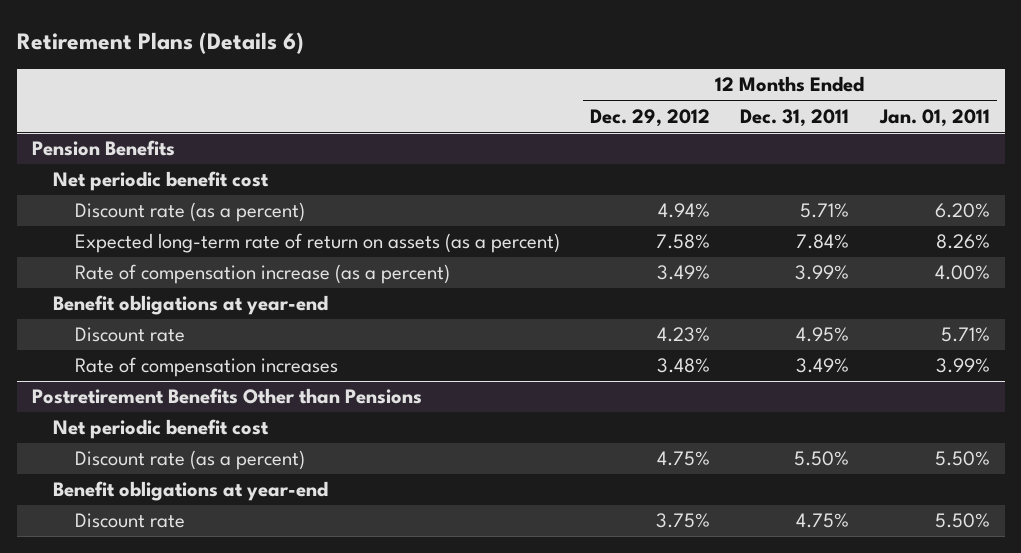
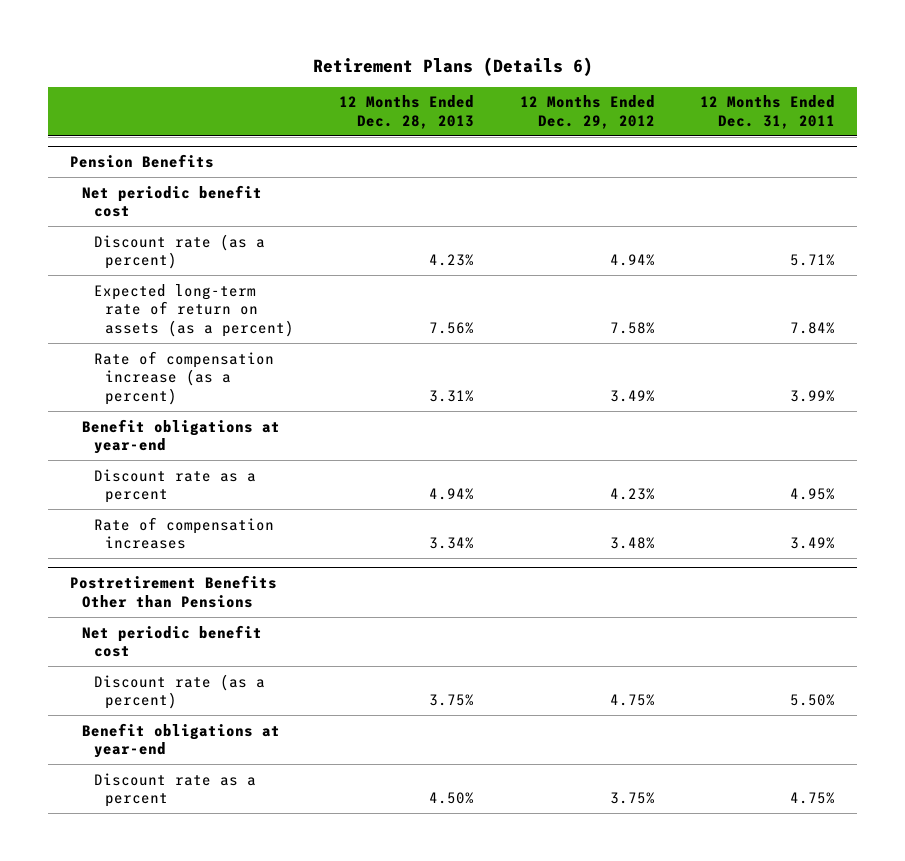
- | 12 Months Ended Dec. 29, 2012 | 12 Months Ended Dec. 31, 2011 | 12 Months Ended Jan. 01, 2011
+ | 12 Months Ended Dec. 28, 2013 | 12 Months Ended Dec. 29, 2012 | 12 Months Ended Dec. 31, 2011
@ Pension Benefits
- Discount rate | 4.23% | 4.95% | 5.71%
+ Discount rate as a percent | 4.94% | 4.23% | 4.95%
@ Postretirement Benefits Other than Pensions
- Discount rate | 3.75% | 4.75% | 5.50%
+ Discount rate as a percent | 4.50% | 3.75% | 4.75%

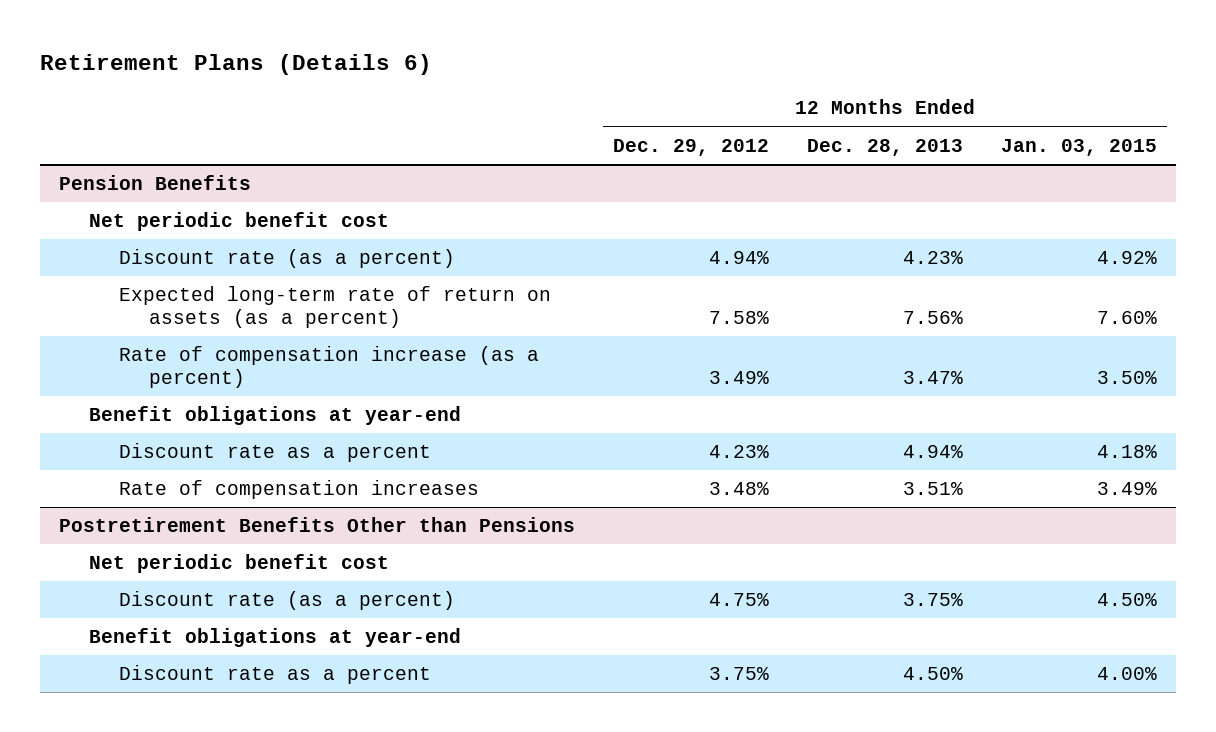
- | 12 Months Ended Dec. 28, 2013 | 12 Months Ended Dec. 29, 2012 | 12 Months Ended Dec. 31, 2011
+ | 12 Months Ended Dec. 29, 2012 | 12 Months Ended Dec. 28, 2013 | 12 Months Ended Jan. 03, 2015
@ Pension Benefits
- Rate of compensation increase (as a percent) | 3.31% | 3.49% | 3.99%
+ Rate of compensation increase (as a percent) | 3.49% | 3.47% | 3.50%
- Rate of compensation increases | 3.34% | 3.48% | 3.49%
+ Rate of compensation increases | 3.48% | 3.51% | 3.49%

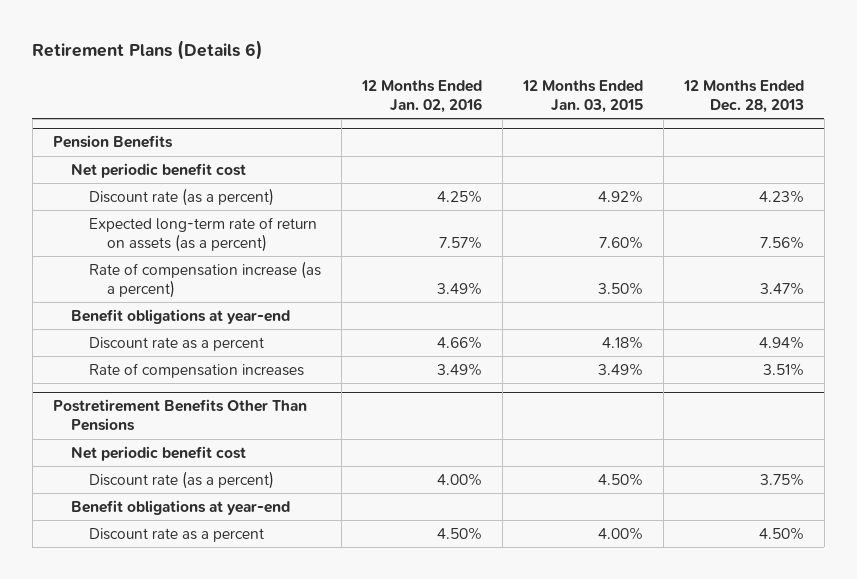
- | 12 Months Ended Dec. 29, 2012 | 12 Months Ended Dec. 28, 2013 | 12 Months Ended Jan. 03, 2015
+ | 12 Months Ended Jan. 02, 2016 | 12 Months Ended Jan. 03, 2015 | 12 Months Ended Dec. 28, 2013
- Postretirement Benefits Other than Pensions
+ Postretirement Benefits Other Than Pensions

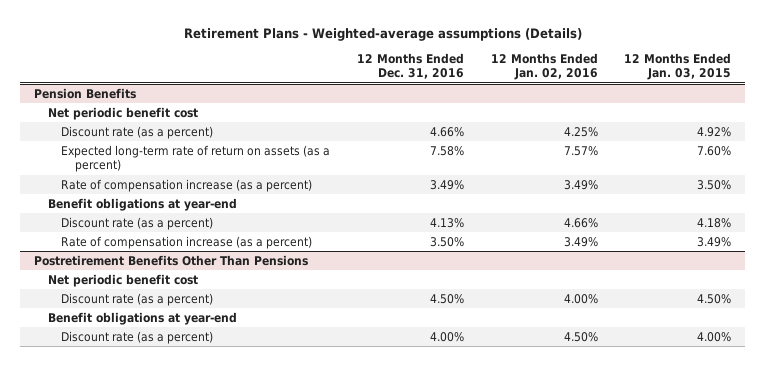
- Retirement Plans (Details 6)
+ Retirement Plans - Weighted-average assumptions (Details)
- | 12 Months Ended Jan. 02, 2016 | 12 Months Ended Jan. 03, 2015 | 12 Months Ended Dec. 28, 2013
+ | 12 Months Ended Dec. 31, 2016 | 12 Months Ended Jan. 02, 2016 | 12 Months Ended Jan. 03, 2015
@ Pension Benefits
- Discount rate as a percent | 4.66% | 4.18% | 4.94%
- Rate of compensation increases | 3.49% | 3.49% | 3.51%
+ Discount rate (as a percent) | 4.13% | 4.66% | 4.18%
+ Rate of compensation increase (as a percent) | 3.50% | 3.49% | 3.49%
@ Postretirement Benefits Other Than Pensions
- Discount rate as a percent | 4.50% | 4.00% | 4.50%
+ Discount rate (as a percent) | 4.00% | 4.50% | 4.00%

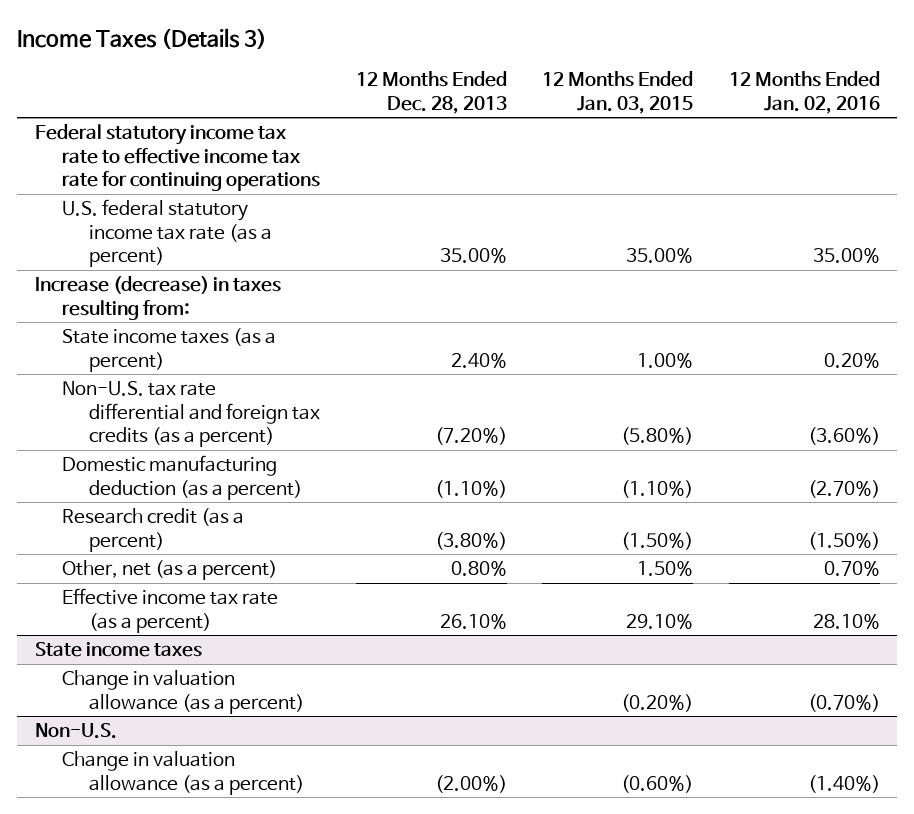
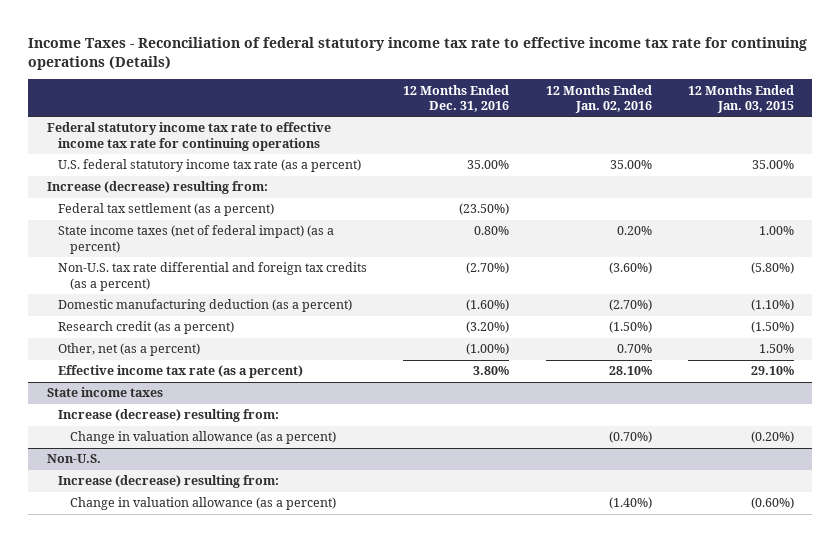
- Income Taxes (Details 3)
+ Income Taxes - Reconciliation of federal statutory income tax rate to effective income tax rate for continuing operations (Details)
- | 12 Months Ended Dec. 28, 2013 | 12 Months Ended Jan. 03, 2015 | 12 Months Ended Jan. 02, 2016
+ | 12 Months Ended Dec. 31, 2016 | 12 Months Ended Jan. 02, 2016 | 12 Months Ended Jan. 03, 2015
- Increase (decrease) in taxes resulting from:
- State income taxes (as a percent) | 2.40% | 1.00% | 0.20%
+ Increase (decrease) resulting from:
+ Federal tax settlement (as a percent) | (23.50%) | |
+ State income taxes (net of federal impact) (as a percent) | 0.80% | 0.20% | 1.00%
@ State income taxes
+ Increase (decrease) resulting from:
@ Non-U.S.
+ Increase (decrease) resulting from:

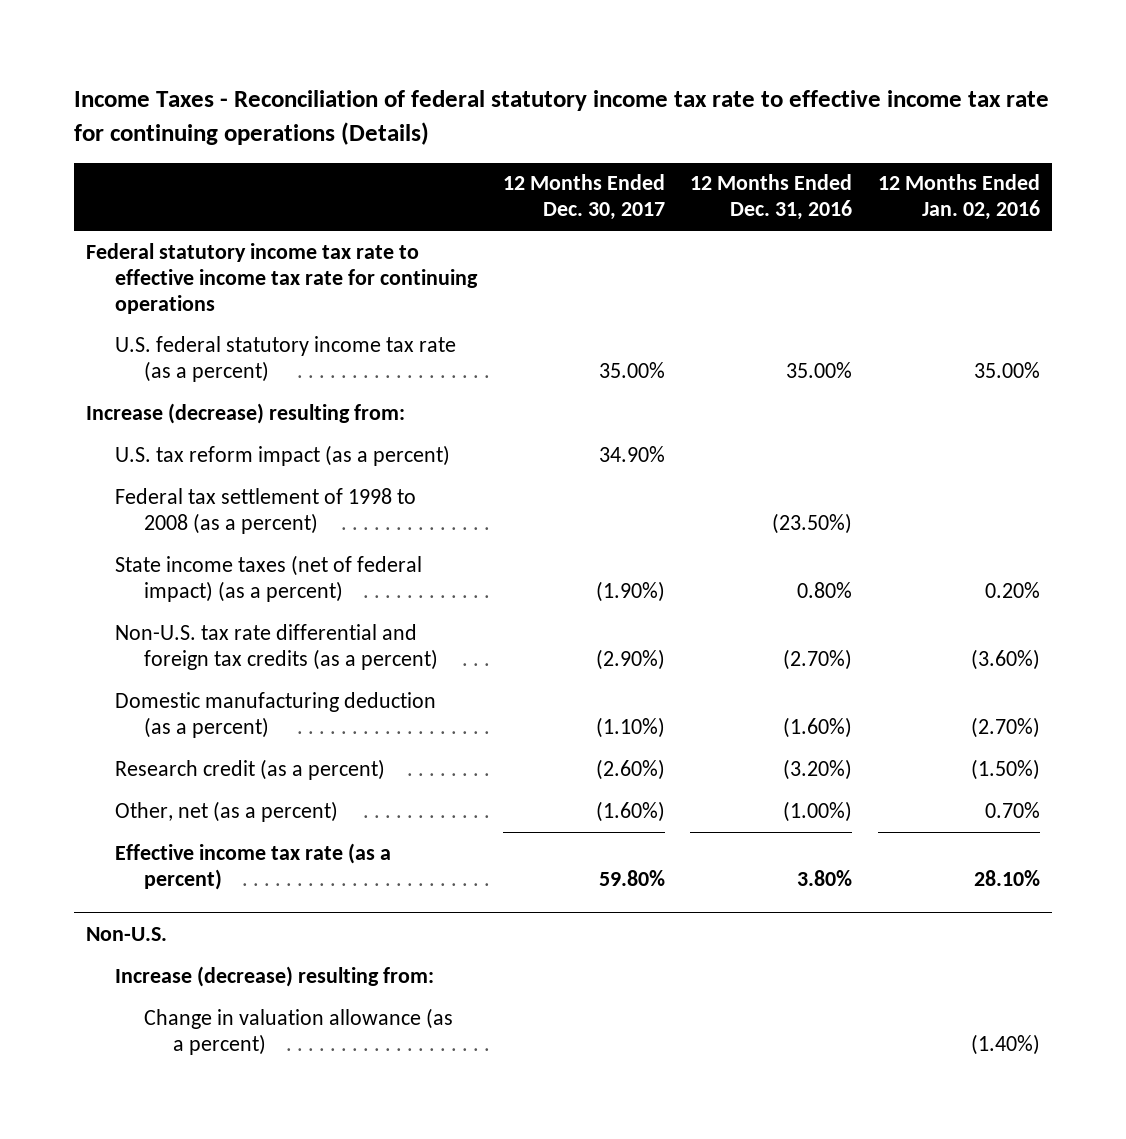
- | 12 Months Ended Dec. 31, 2016 | 12 Months Ended Jan. 02, 2016 | 12 Months Ended Jan. 03, 2015
+ | 12 Months Ended Dec. 30, 2017 | 12 Months Ended Dec. 31, 2016 | 12 Months Ended Jan. 02, 2016
- Federal tax settlement (as a percent) | (23.50%) | |
+ U.S. tax reform impact (as a percent) | 34.90% | |
+ Federal tax settlement of 1998 to 2008 (as a percent) | | (23.50%) |
- State income taxes
- Increase (decrease) resulting from:
- Change in valuation allowance (as a percent) | | (0.70%) | (0.20%)

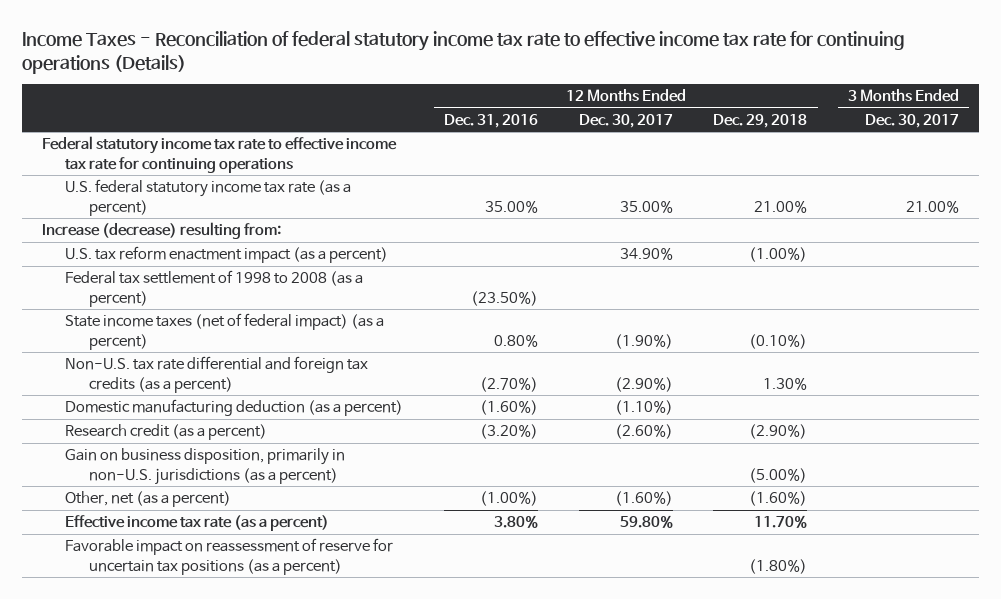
- | 12 Months Ended Dec. 30, 2017 | 12 Months Ended Dec. 31, 2016 | 12 Months Ended Jan. 02, 2016
+ | 12 Months Ended Dec. 31, 2016 | 12 Months Ended Dec. 30, 2017 | 12 Months Ended Dec. 29, 2018 | 3 Months Ended Dec. 30, 2017
- U.S. tax reform impact (as a percent) | 34.90% | |
+ U.S. tax reform enactment impact (as a percent) | | 34.90% | (1.00%) |
+ Gain on business disposition, primarily in non-U.S. jurisdictions (as a percent) | | | (5.00%) |
- Non-U.S.
- Increase (decrease) resulting from:
- Change in valuation allowance (as a percent) | | | (1.40%)
+ Favorable impact on reassessment of reserve for uncertain tax positions (as a percent) | | | (1.80%) |

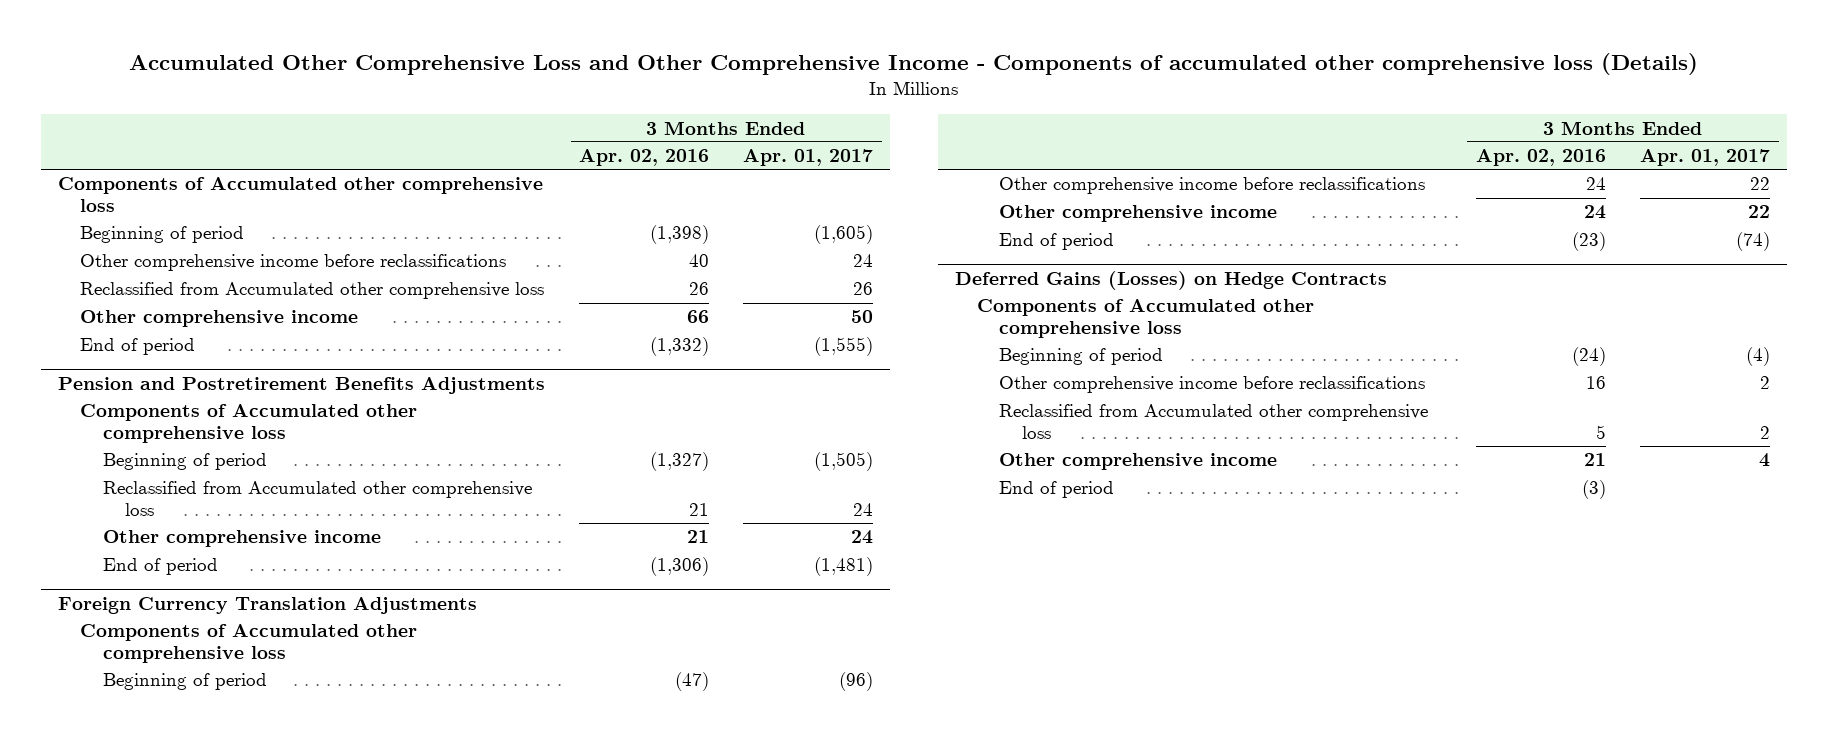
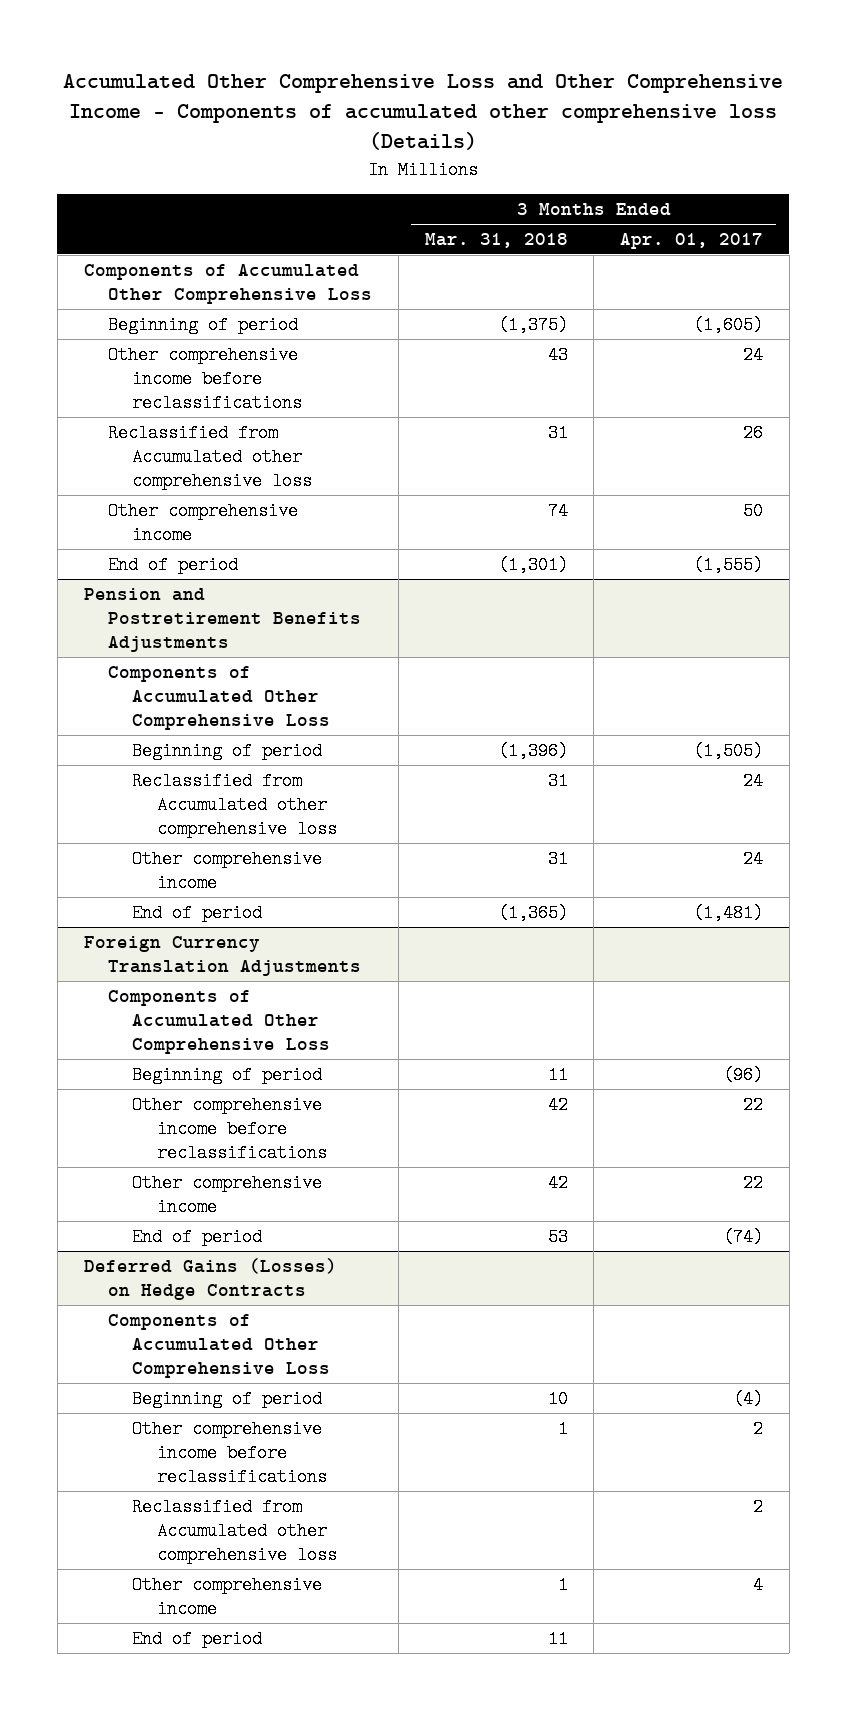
- | 3 Months Ended Apr. 02, 2016 | 3 Months Ended Apr. 01, 2017
+ | 3 Months Ended Mar. 31, 2018 | 3 Months Ended Apr. 01, 2017
- Components of Accumulated other comprehensive loss
+ Components of Accumulated Other Comprehensive Loss
@ Pension and Postretirement Benefits Adjustments
- Components of Accumulated other comprehensive loss
+ Components of Accumulated Other Comprehensive Loss
@ Foreign Currency Translation Adjustments
- Components of Accumulated other comprehensive loss
+ Components of Accumulated Other Comprehensive Loss
@ Deferred Gains (Losses) on Hedge Contracts
- Components of Accumulated other comprehensive loss
+ Components of Accumulated Other Comprehensive Loss

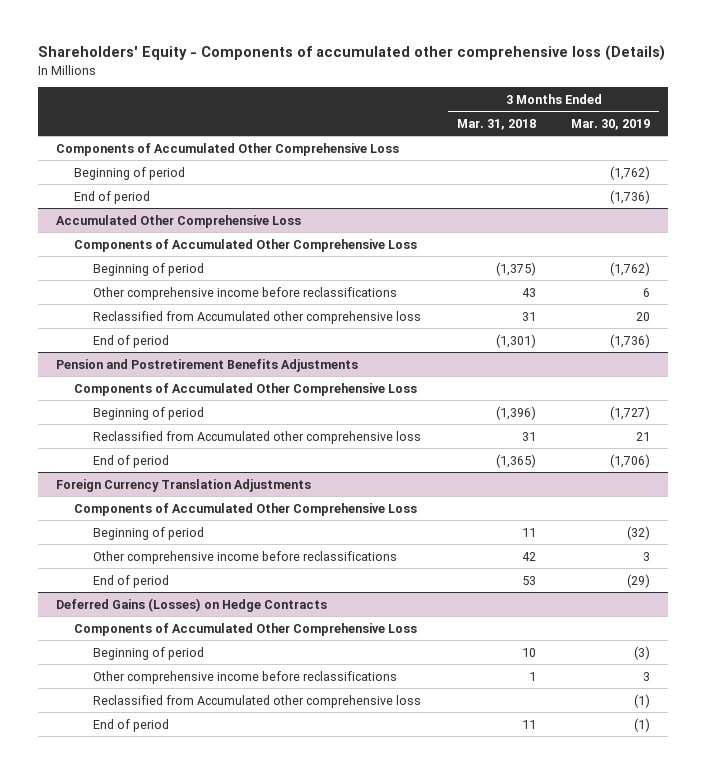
- Accumulated Other Comprehensive Loss and Other Comprehensive Income - Components of accumulated other comprehensive loss (Details)
+ Shareholders' Equity - Components of accumulated other comprehensive loss (Details)
- | 3 Months Ended Mar. 31, 2018 | 3 Months Ended Apr. 01, 2017
+ | 3 Months Ended Mar. 31, 2018 | 3 Months Ended Mar. 30, 2019
+ Beginning of period | | (1,762)
+ End of period | | (1,736)
+ Accumulated Other Comprehensive Loss
+ Components of Accumulated Other Comprehensive Loss
- Other comprehensive income | 74 | 50
@ Pension and Postretirement Benefits Adjustments
- Other comprehensive income | 31 | 24
@ Foreign Currency Translation Adjustments
- Other comprehensive income | 42 | 22
@ Deferred Gains (Losses) on Hedge Contracts
- Other comprehensive income | 1 | 4

